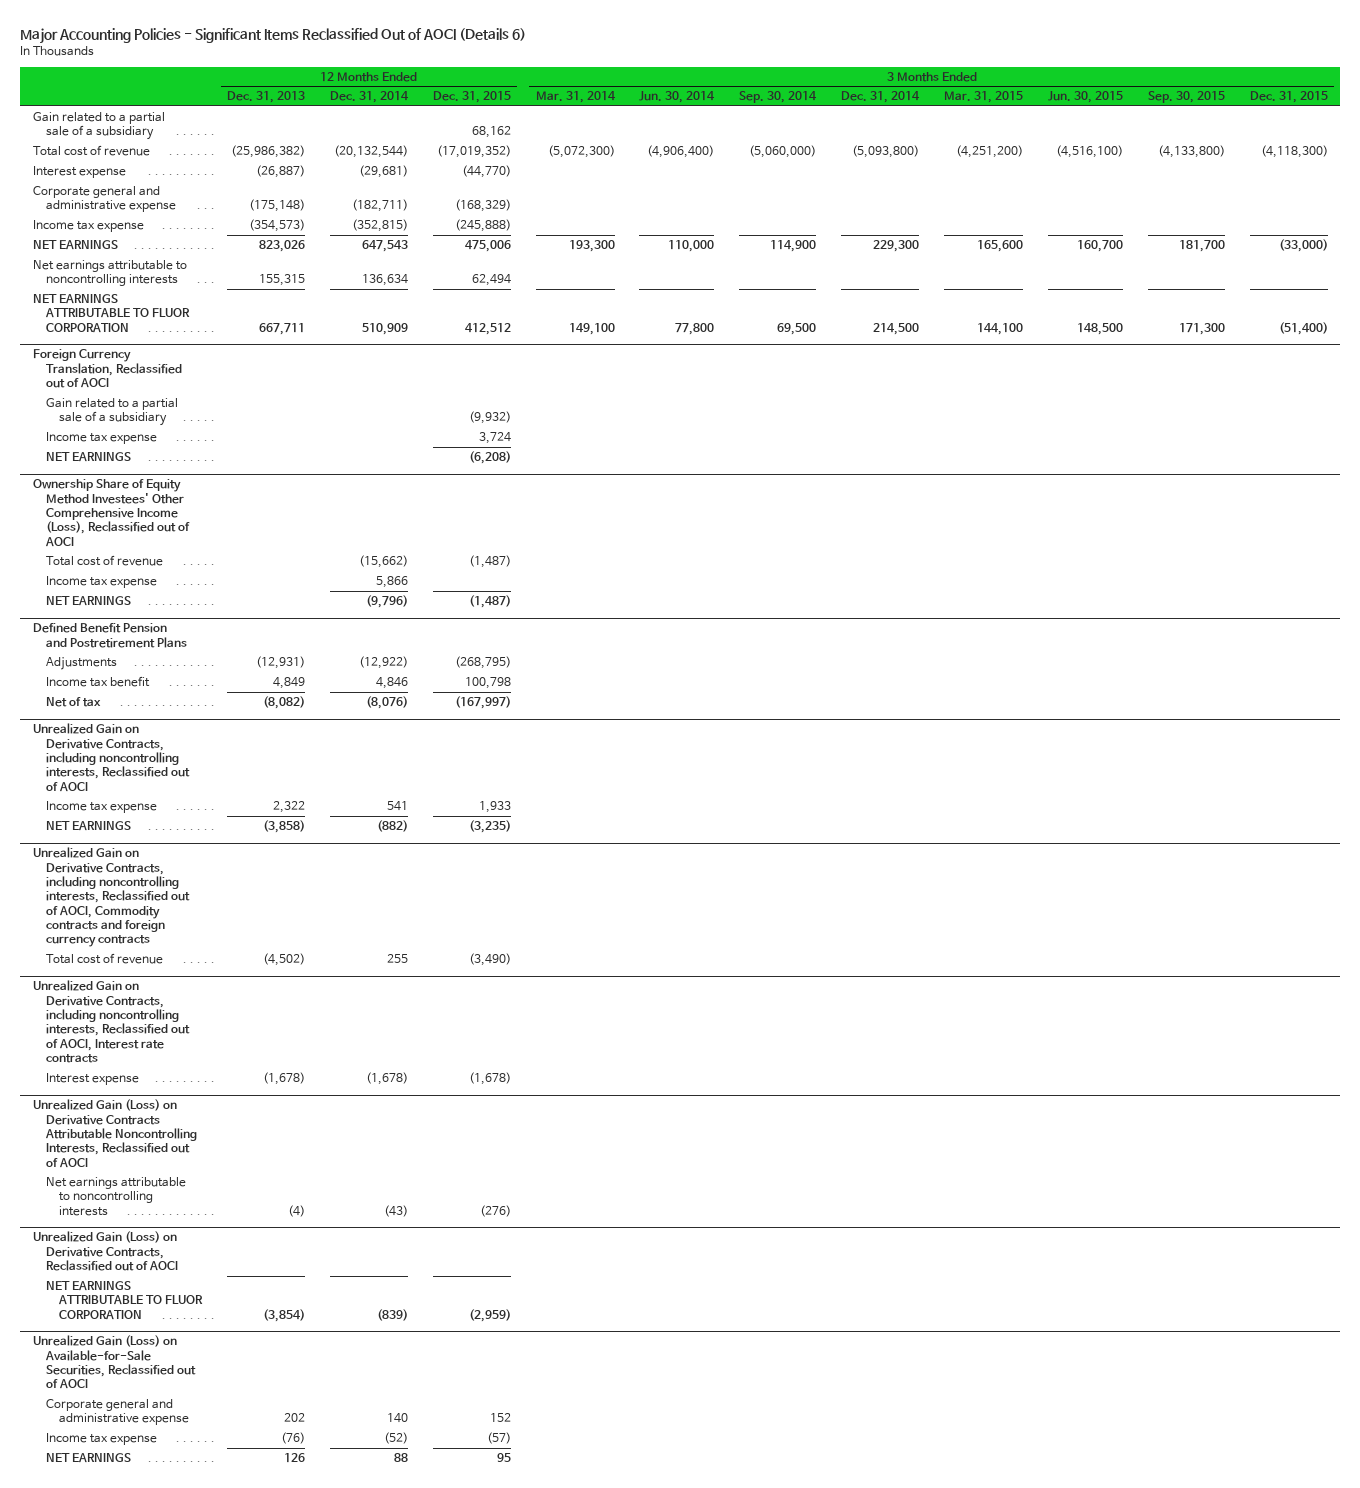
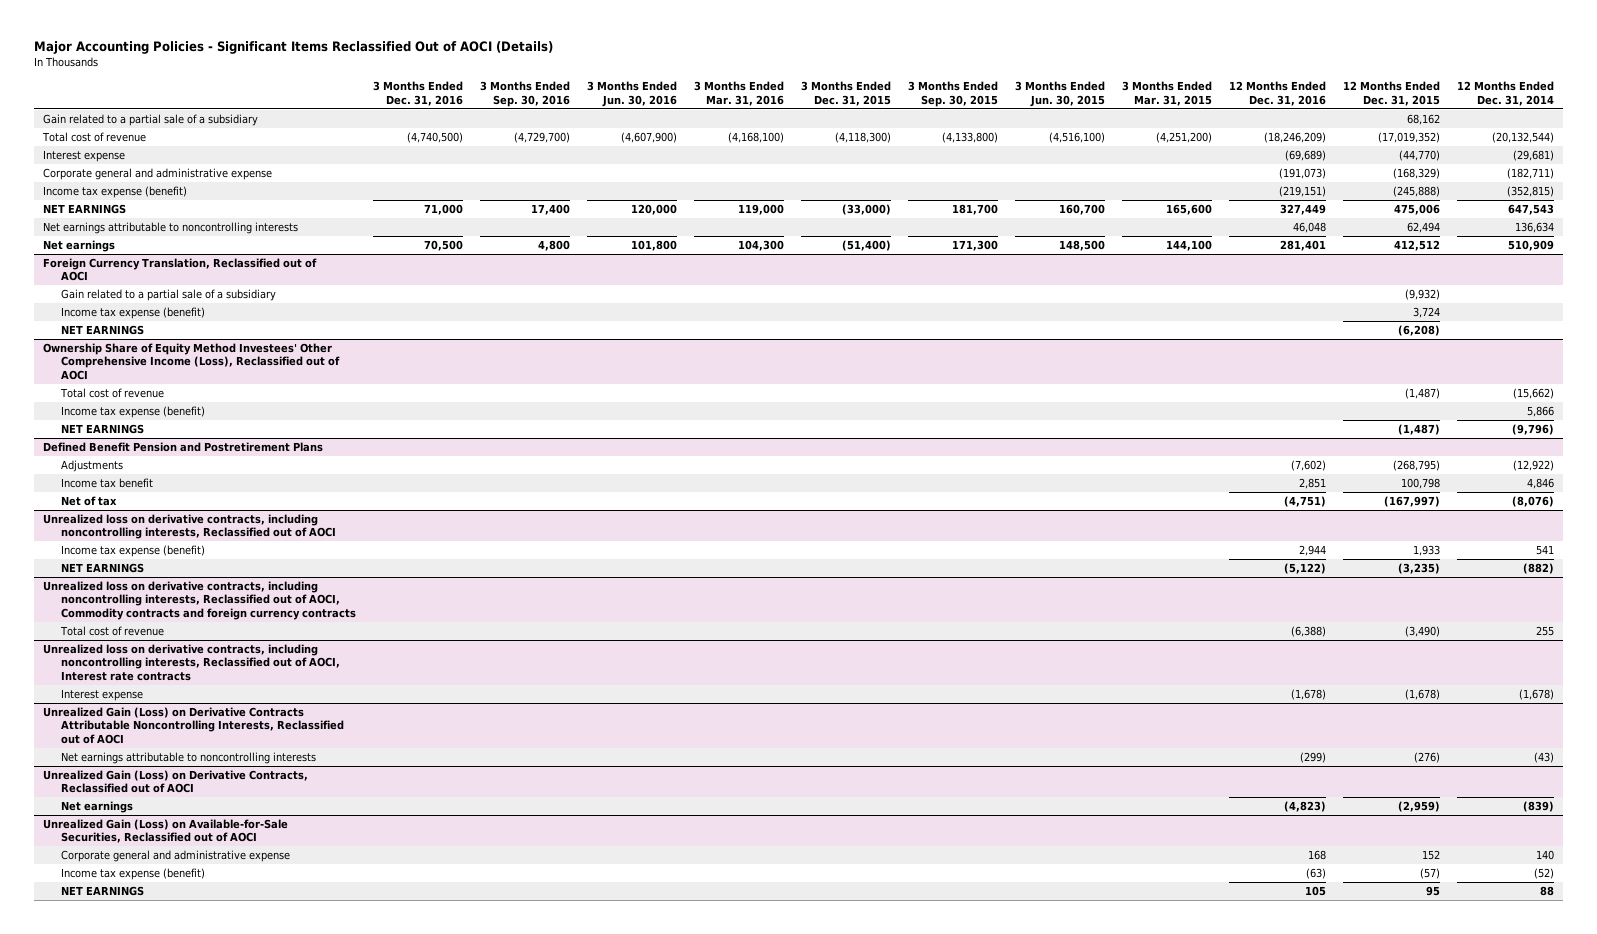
- Major Accounting Policies - Significant Items Reclassified Out of AOCI (Details 6)
+ Major Accounting Policies - Significant Items Reclassified Out of AOCI (Details)
- | 12 Months Ended Dec. 31, 2013 | 12 Months Ended Dec. 31, 2014 | 12 Months Ended Dec. 31, 2015 | 3 Months Ended Mar. 31, 2014 | 3 Months Ended Jun. 30, 2014 | 3 Months Ended Sep. 30, 2014 | 3 Months Ended Dec. 31, 2014 | 3 Months Ended Mar. 31, 2015 | 3 Months Ended Jun. 30, 2015 | 3 Months Ended Sep. 30, 2015 | 3 Months Ended Dec. 31, 2015
+ | 3 Months Ended Dec. 31, 2016 | 3 Months Ended Sep. 30, 2016 | 3 Months Ended Jun. 30, 2016 | 3 Months Ended Mar. 31, 2016 | 3 Months Ended Dec. 31, 2015 | 3 Months Ended Sep. 30, 2015 | 3 Months Ended Jun. 30, 2015 | 3 Months Ended Mar. 31, 2015 | 12 Months Ended Dec. 31, 2016 | 12 Months Ended Dec. 31, 2015 | 12 Months Ended Dec. 31, 2014
- Income tax expense | (354,573) | (352,815) | (245,888) | | | | | | | |
+ Income tax expense (benefit) | | | | | | | | | (219,151) | (245,888) | (352,815)
- NET EARNINGS ATTRIBUTABLE TO FLUOR CORPORATION | 667,711 | 510,909 | 412,512 | 149,100 | 77,800 | 69,500 | 214,500 | 144,100 | 148,500 | 171,300 | (51,400)
+ Net earnings | 70,500 | 4,800 | 101,800 | 104,300 | (51,400) | 171,300 | 148,500 | 144,100 | 281,401 | 412,512 | 510,909
@ Foreign Currency Translation, Reclassified out of AOCI
- Income tax expense | | | 3,724 | | | | | | | |
+ Income tax expense (benefit) | | | | | | | | | | 3,724 |
@ Ownership Share of Equity Method Investees' Other Comprehensive Income (Loss), Reclassified out of AOCI
- Income tax expense | | 5,866 | | | | | | | | |
+ Income tax expense (benefit) | | | | | | | | | | | 5,866
- Unrealized Gain on Derivative Contracts, including noncontrolling interests, Reclassified out of AOCI
- Income tax expense | 2,322 | 541 | 1,933 | | | | | | | |
+ Unrealized loss on derivative contracts, including noncontrolling interests, Reclassified out of AOCI
+ Income tax expense (benefit) | | | | | | | | | 2,944 | 1,933 | 541
- Unrealized Gain on Derivative Contracts, including noncontrolling interests, Reclassified out of AOCI, Commodity contracts and foreign currency contracts
+ Unrealized loss on derivative contracts, including noncontrolling interests, Reclassified out of AOCI, Commodity contracts and foreign currency contracts
- Unrealized Gain on Derivative Contracts, including noncontrolling interests, Reclassified out of AOCI, Interest rate contracts
+ Unrealized loss on derivative contracts, including noncontrolling interests, Reclassified out of AOCI, Interest rate contracts
@ Unrealized Gain (Loss) on Derivative Contracts, Reclassified out of AOCI
- NET EARNINGS ATTRIBUTABLE TO FLUOR CORPORATION | (3,854) | (839) | (2,959) | | | | | | | |
+ Net earnings | | | | | | | | | (4,823) | (2,959) | (839)
@ Unrealized Gain (Loss) on Available-for-Sale Securities, Reclassified out of AOCI
- Income tax expense | (76) | (52) | (57) | | | | | | | |
+ Income tax expense (benefit) | | | | | | | | | (63) | (57) | (52)

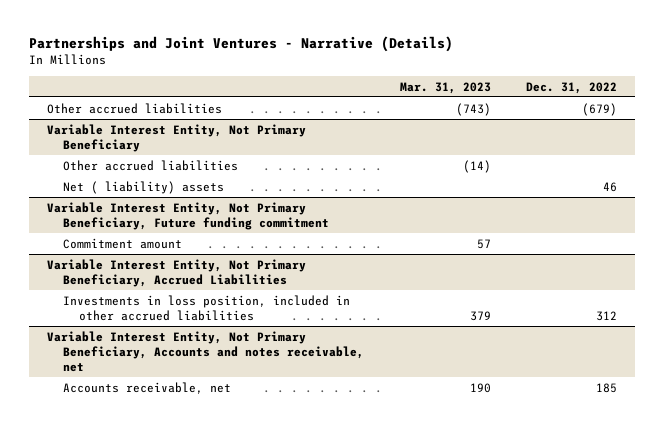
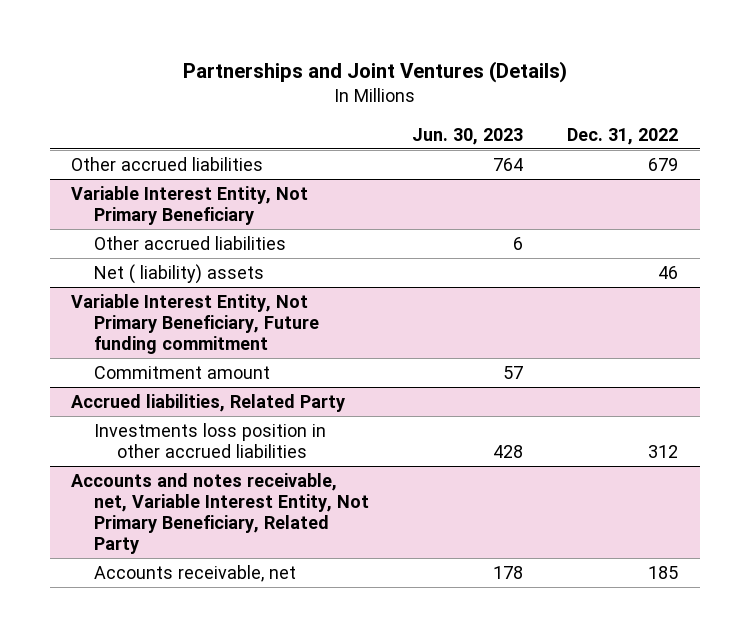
- Partnerships and Joint Ventures - Narrative (Details)
+ Partnerships and Joint Ventures (Details)
- | Mar. 31, 2023 | Dec. 31, 2022
+ | Jun. 30, 2023 | Dec. 31, 2022
- Other accrued liabilities | (743) | (679)
+ Other accrued liabilities | 764 | 679
- Variable Interest Entity, Not Primary Beneficiary, Accrued Liabilities
- Investments in loss position, included in other accrued liabilities | 379 | 312
- Variable Interest Entity, Not Primary Beneficiary, Accounts and notes receivable, net
+ Accrued liabilities, Related Party
+ Investments loss position in other accrued liabilities | 428 | 312
+ Accounts and notes receivable, net, Variable Interest Entity, Not Primary Beneficiary, Related Party

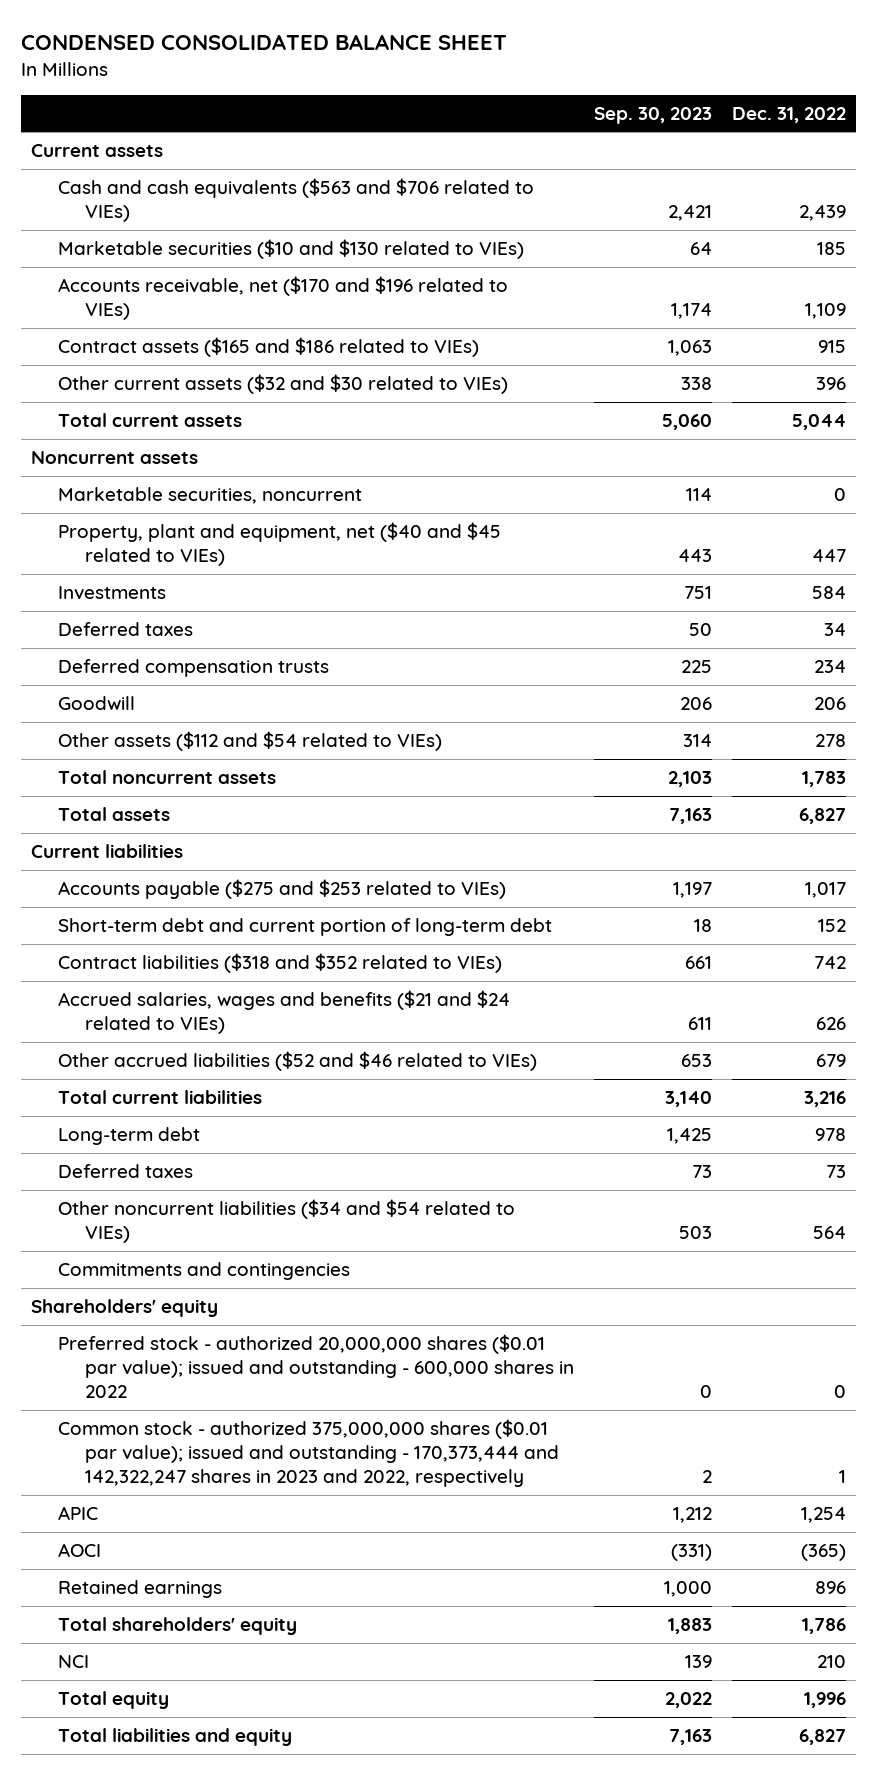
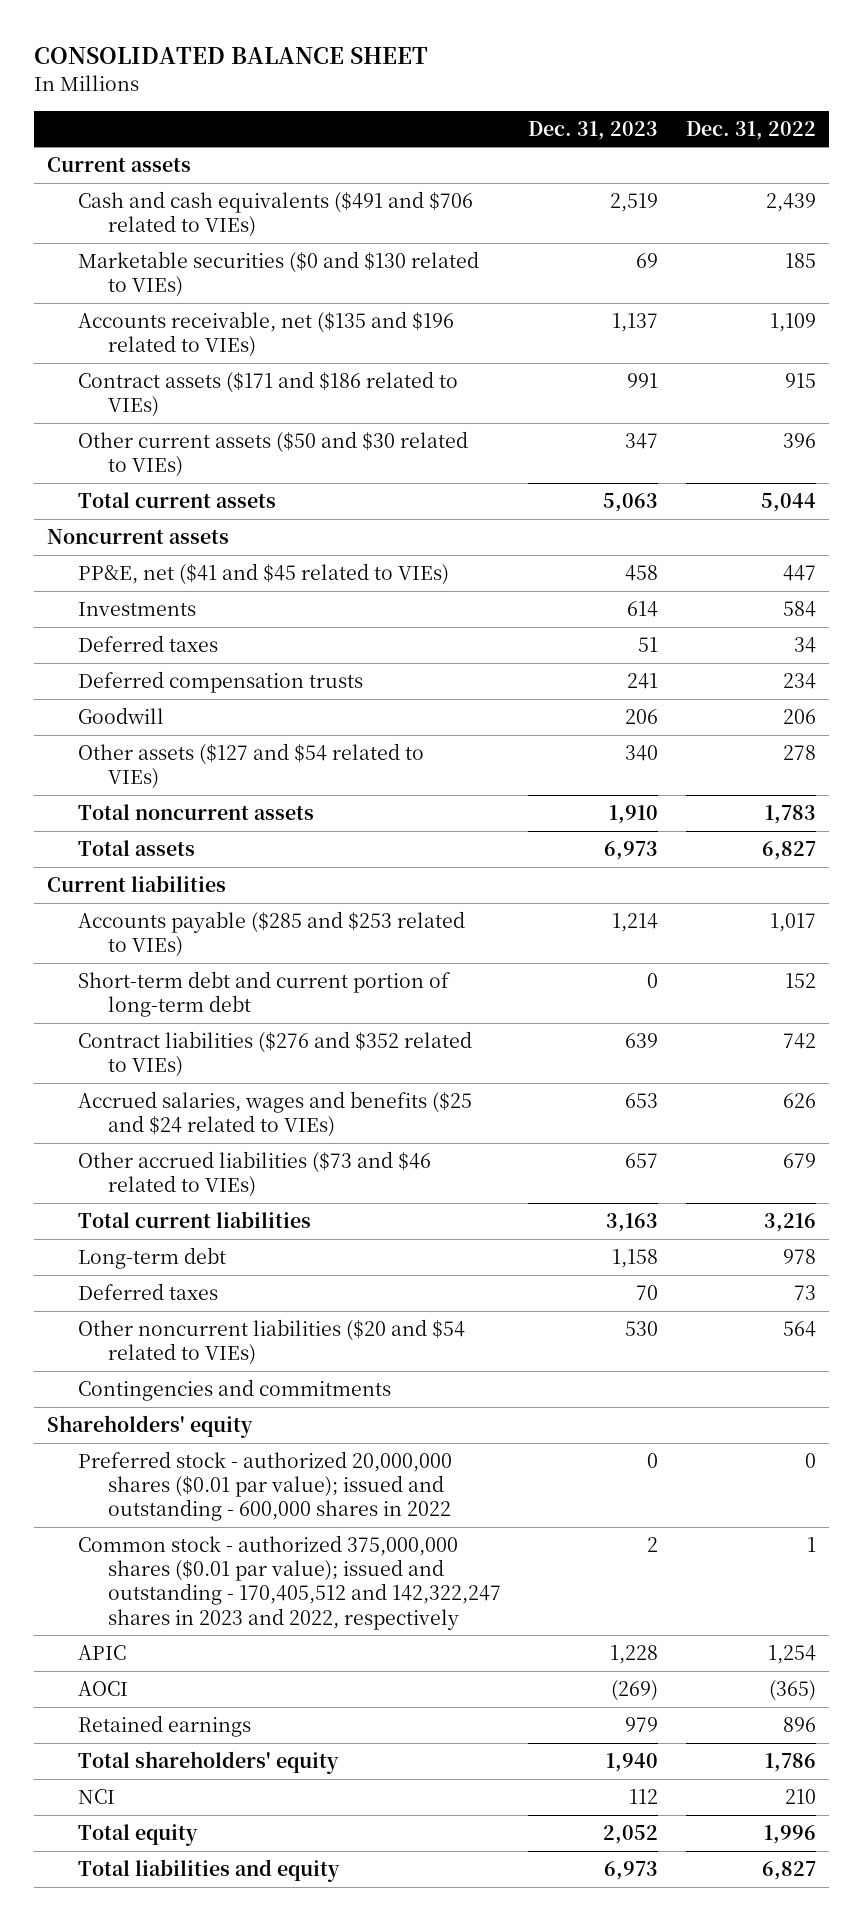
- CONDENSED CONSOLIDATED BALANCE SHEET
+ CONSOLIDATED BALANCE SHEET
- | Sep. 30, 2023 | Dec. 31, 2022
+ | Dec. 31, 2023 | Dec. 31, 2022
- Cash and cash equivalents ($563 and $706 related to VIEs) | 2,421 | 2,439
- Marketable securities ($10 and $130 related to VIEs) | 64 | 185
- Accounts receivable, net ($170 and $196 related to VIEs) | 1,174 | 1,109
- Contract assets ($165 and $186 related to VIEs) | 1,063 | 915
- Other current assets ($32 and $30 related to VIEs) | 338 | 396
+ Cash and cash equivalents ($491 and $706 related to VIEs) | 2,519 | 2,439
+ Marketable securities ($0 and $130 related to VIEs) | 69 | 185
+ Accounts receivable, net ($135 and $196 related to VIEs) | 1,137 | 1,109
+ Contract assets ($171 and $186 related to VIEs) | 991 | 915
+ Other current assets ($50 and $30 related to VIEs) | 347 | 396
- Marketable securities, noncurrent | 114 | 0
- Property, plant and equipment, net ($40 and $45 related to VIEs) | 443 | 447
+ PP&E, net ($41 and $45 related to VIEs) | 458 | 447
- Other assets ($112 and $54 related to VIEs) | 314 | 278
+ Other assets ($127 and $54 related to VIEs) | 340 | 278
- Accounts payable ($275 and $253 related to VIEs) | 1,197 | 1,017
+ Accounts payable ($285 and $253 related to VIEs) | 1,214 | 1,017
- Contract liabilities ($318 and $352 related to VIEs) | 661 | 742
- Accrued salaries, wages and benefits ($21 and $24 related to VIEs) | 611 | 626
- Other accrued liabilities ($52 and $46 related to VIEs) | 653 | 679
+ Contract liabilities ($276 and $352 related to VIEs) | 639 | 742
+ Accrued salaries, wages and benefits ($25 and $24 related to VIEs) | 653 | 626
+ Other accrued liabilities ($73 and $46 related to VIEs) | 657 | 679
- Other noncurrent liabilities ($34 and $54 related to VIEs) | 503 | 564
- Commitments and contingencies
+ Other noncurrent liabilities ($20 and $54 related to VIEs) | 530 | 564
+ Contingencies and commitments
- Common stock - authorized 375,000,000 shares ($0.01 par value); issued and outstanding - 170,373,444 and 142,322,247 shares in 2023 and 2022, respectively | 2 | 1
+ Common stock - authorized 375,000,000 shares ($0.01 par value); issued and outstanding - 170,405,512 and 142,322,247 shares in 2023 and 2022, respectively | 2 | 1

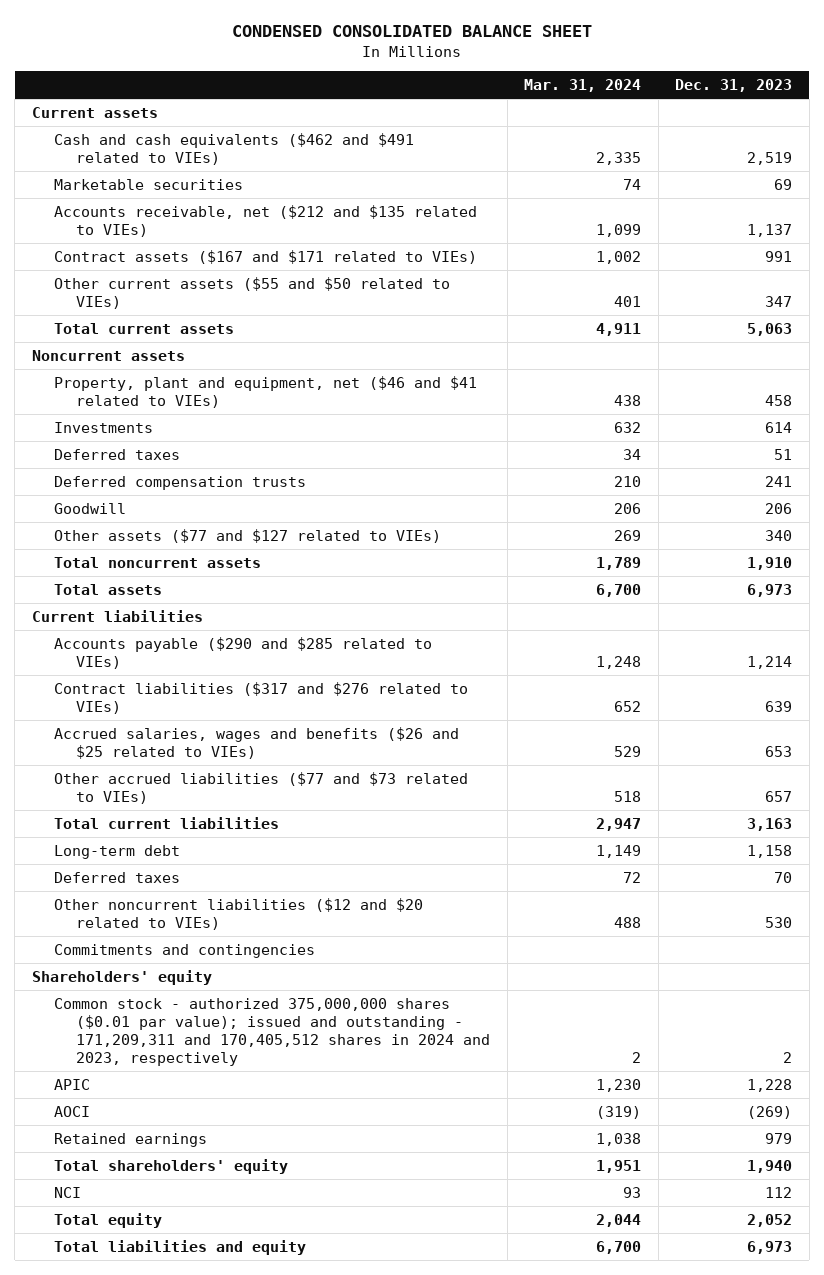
- CONSOLIDATED BALANCE SHEET
+ CONDENSED CONSOLIDATED BALANCE SHEET
- | Dec. 31, 2023 | Dec. 31, 2022
+ | Mar. 31, 2024 | Dec. 31, 2023
- Cash and cash equivalents ($491 and $706 related to VIEs) | 2,519 | 2,439
- Marketable securities ($0 and $130 related to VIEs) | 69 | 185
- Accounts receivable, net ($135 and $196 related to VIEs) | 1,137 | 1,109
- Contract assets ($171 and $186 related to VIEs) | 991 | 915
- Other current assets ($50 and $30 related to VIEs) | 347 | 396
+ Cash and cash equivalents ($462 and $491 related to VIEs) | 2,335 | 2,519
+ Marketable securities | 74 | 69
+ Accounts receivable, net ($212 and $135 related to VIEs) | 1,099 | 1,137
+ Contract assets ($167 and $171 related to VIEs) | 1,002 | 991
+ Other current assets ($55 and $50 related to VIEs) | 401 | 347
- PP&E, net ($41 and $45 related to VIEs) | 458 | 447
+ Property, plant and equipment, net ($46 and $41 related to VIEs) | 438 | 458
- Other assets ($127 and $54 related to VIEs) | 340 | 278
+ Other assets ($77 and $127 related to VIEs) | 269 | 340
- Accounts payable ($285 and $253 related to VIEs) | 1,214 | 1,017
- Short-term debt and current portion of long-term debt | 0 | 152
- Contract liabilities ($276 and $352 related to VIEs) | 639 | 742
- Accrued salaries, wages and benefits ($25 and $24 related to VIEs) | 653 | 626
- Other accrued liabilities ($73 and $46 related to VIEs) | 657 | 679
+ Accounts payable ($290 and $285 related to VIEs) | 1,248 | 1,214
+ Contract liabilities ($317 and $276 related to VIEs) | 652 | 639
+ Accrued salaries, wages and benefits ($26 and $25 related to VIEs) | 529 | 653
+ Other accrued liabilities ($77 and $73 related to VIEs) | 518 | 657
- Other noncurrent liabilities ($20 and $54 related to VIEs) | 530 | 564
- Contingencies and commitments
+ Other noncurrent liabilities ($12 and $20 related to VIEs) | 488 | 530
+ Commitments and contingencies
- Preferred stock - authorized 20,000,000 shares ($0.01 par value); issued and outstanding - 600,000 shares in 2022 | 0 | 0
- Common stock - authorized 375,000,000 shares ($0.01 par value); issued and outstanding - 170,405,512 and 142,322,247 shares in 2023 and 2022, respectively | 2 | 1
+ Common stock - authorized 375,000,000 shares ($0.01 par value); issued and outstanding - 171,209,311 and 170,405,512 shares in 2024 and 2023, respectively | 2 | 2

